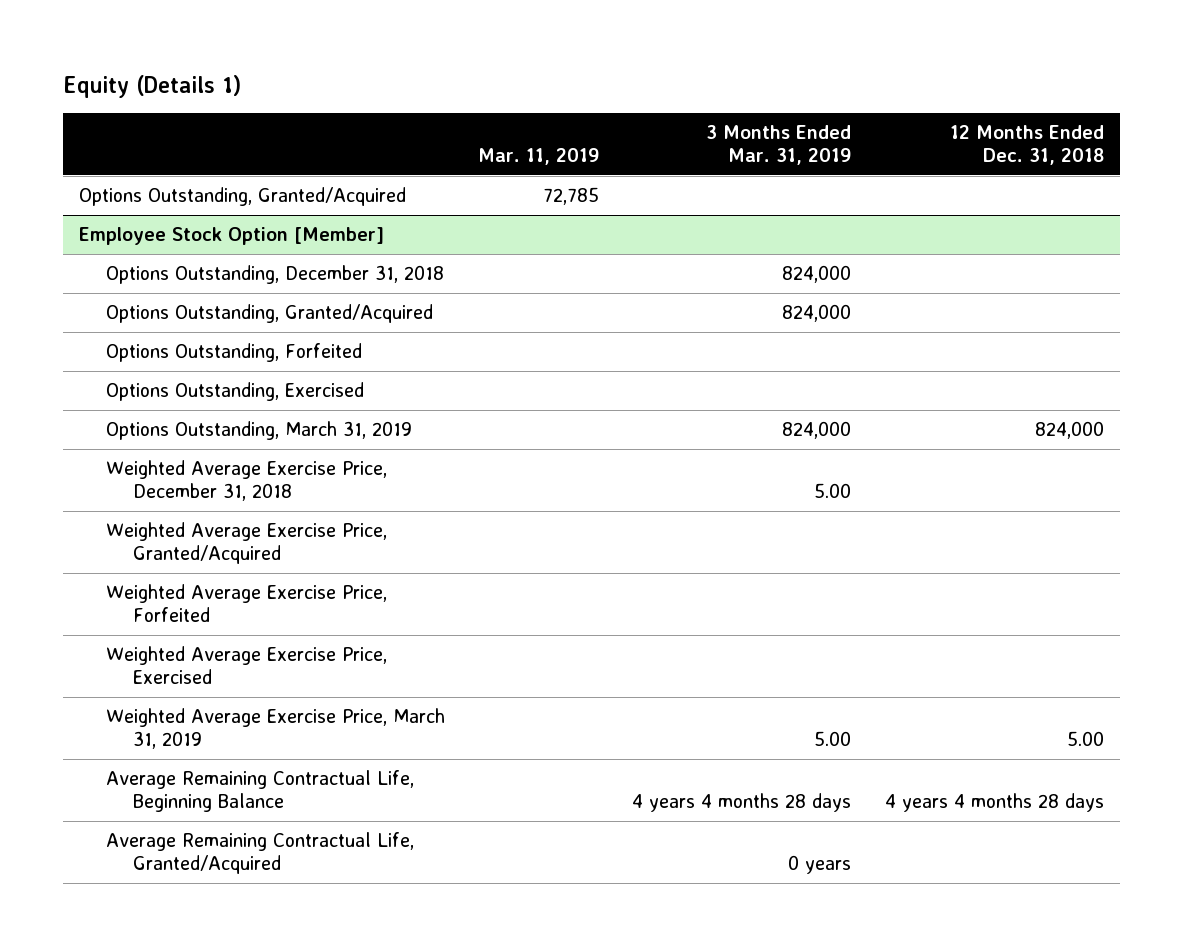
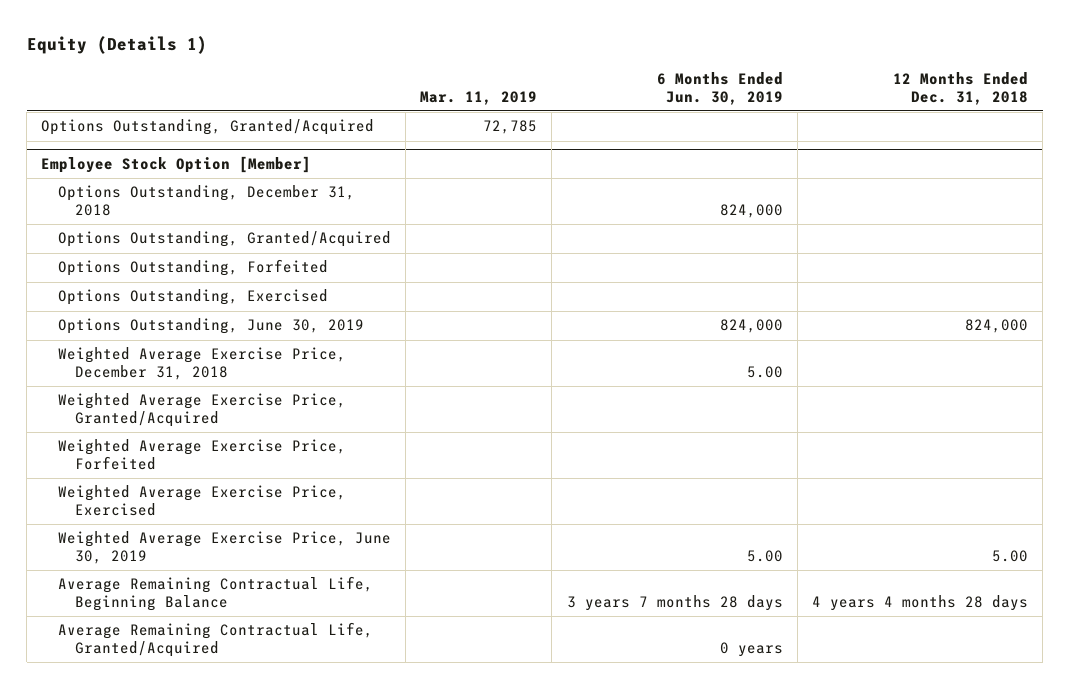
- | Mar. 11, 2019 | 3 Months Ended Mar. 31, 2019 | 12 Months Ended Dec. 31, 2018
+ | Mar. 11, 2019 | 6 Months Ended Jun. 30, 2019 | 12 Months Ended Dec. 31, 2018
@ Employee Stock Option [Member]
- Options Outstanding, March 31, 2019 | | 824,000 | 824,000
+ Options Outstanding, June 30, 2019 | | 824,000 | 824,000
- Weighted Average Exercise Price, March 31, 2019 | | 5.00 | 5.00
+ Weighted Average Exercise Price, June 30, 2019 | | 5.00 | 5.00

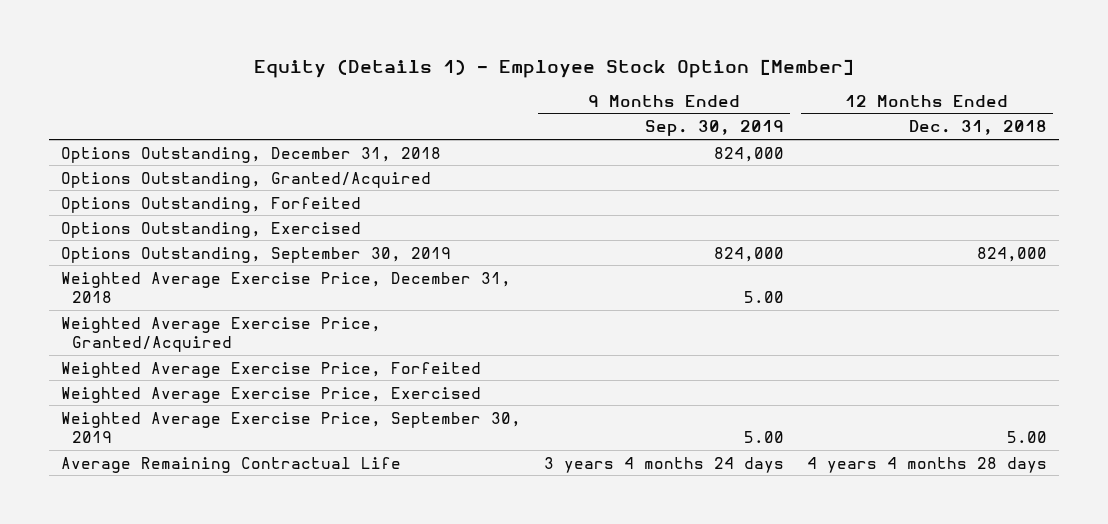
- Equity (Details 1)
+ Equity (Details 1) - Employee Stock Option [Member]
- | Mar. 11, 2019 | 6 Months Ended Jun. 30, 2019 | 12 Months Ended Dec. 31, 2018
+ | 9 Months Ended Sep. 30, 2019 | 12 Months Ended Dec. 31, 2018
+ Options Outstanding, December 31, 2018 | 824,000 |
- Employee Stock Option [Member]
- Options Outstanding, December 31, 2018 | | 824,000 |
- Options Outstanding, Granted/Acquired
- Options Outstanding, Forfeited
- Options Outstanding, Exercised
- Options Outstanding, June 30, 2019 | | 824,000 | 824,000
- Weighted Average Exercise Price, December 31, 2018 | | 5.00 |
- Weighted Average Exercise Price, Granted/Acquired
- Weighted Average Exercise Price, Forfeited
- Weighted Average Exercise Price, Exercised
- Weighted Average Exercise Price, June 30, 2019 | | 5.00 | 5.00
- Average Remaining Contractual Life, Beginning Balance | | 3 years 7 months 28 days | 4 years 4 months 28 days
- Average Remaining Contractual Life, Granted/Acquired | | 0 years |
+ Options Outstanding, Forfeited
+ Options Outstanding, Exercised
+ Options Outstanding, September 30, 2019 | 824,000 | 824,000
+ Weighted Average Exercise Price, December 31, 2018 | 5.00 |
+ Weighted Average Exercise Price, Granted/Acquired
+ Weighted Average Exercise Price, Forfeited
+ Weighted Average Exercise Price, Exercised
+ Weighted Average Exercise Price, September 30, 2019 | 5.00 | 5.00
+ Average Remaining Contractual Life | 3 years 4 months 24 days | 4 years 4 months 28 days

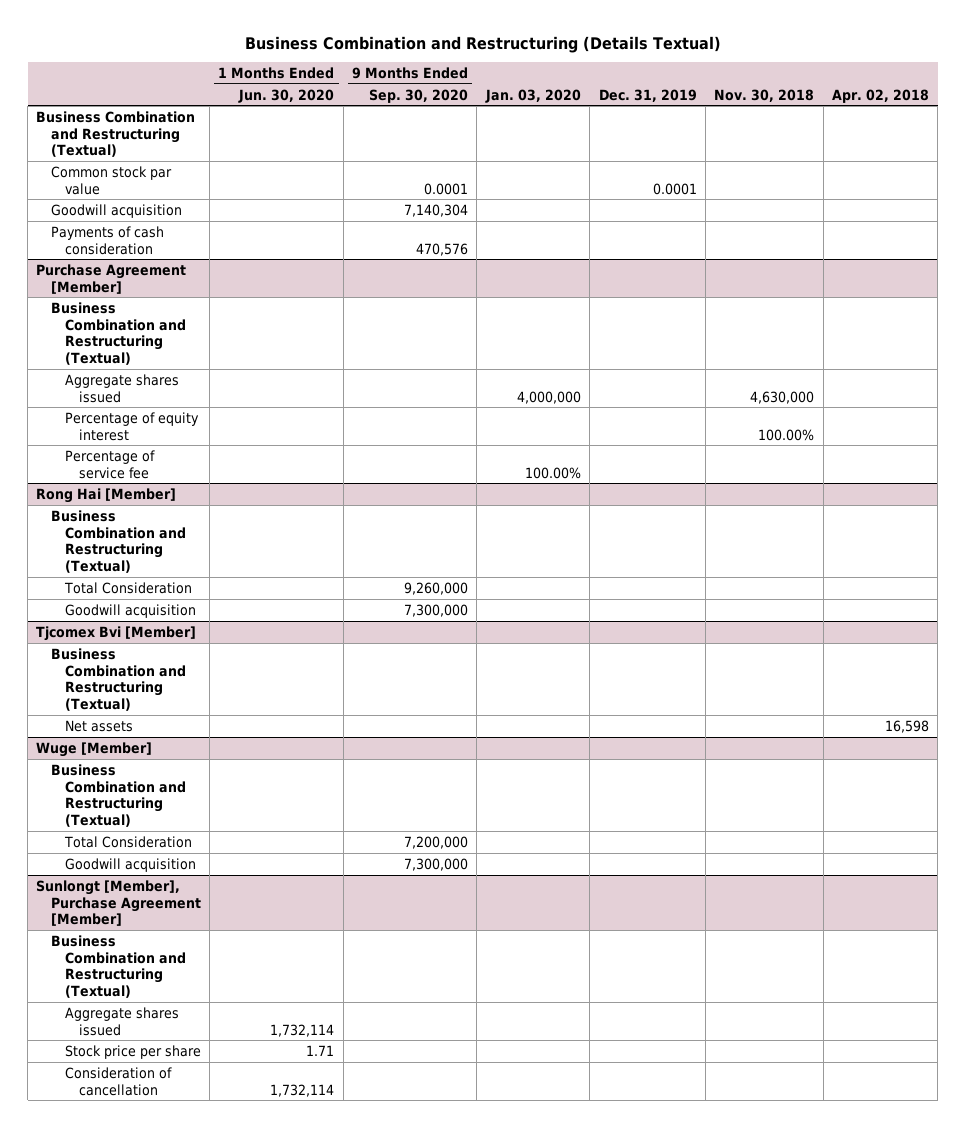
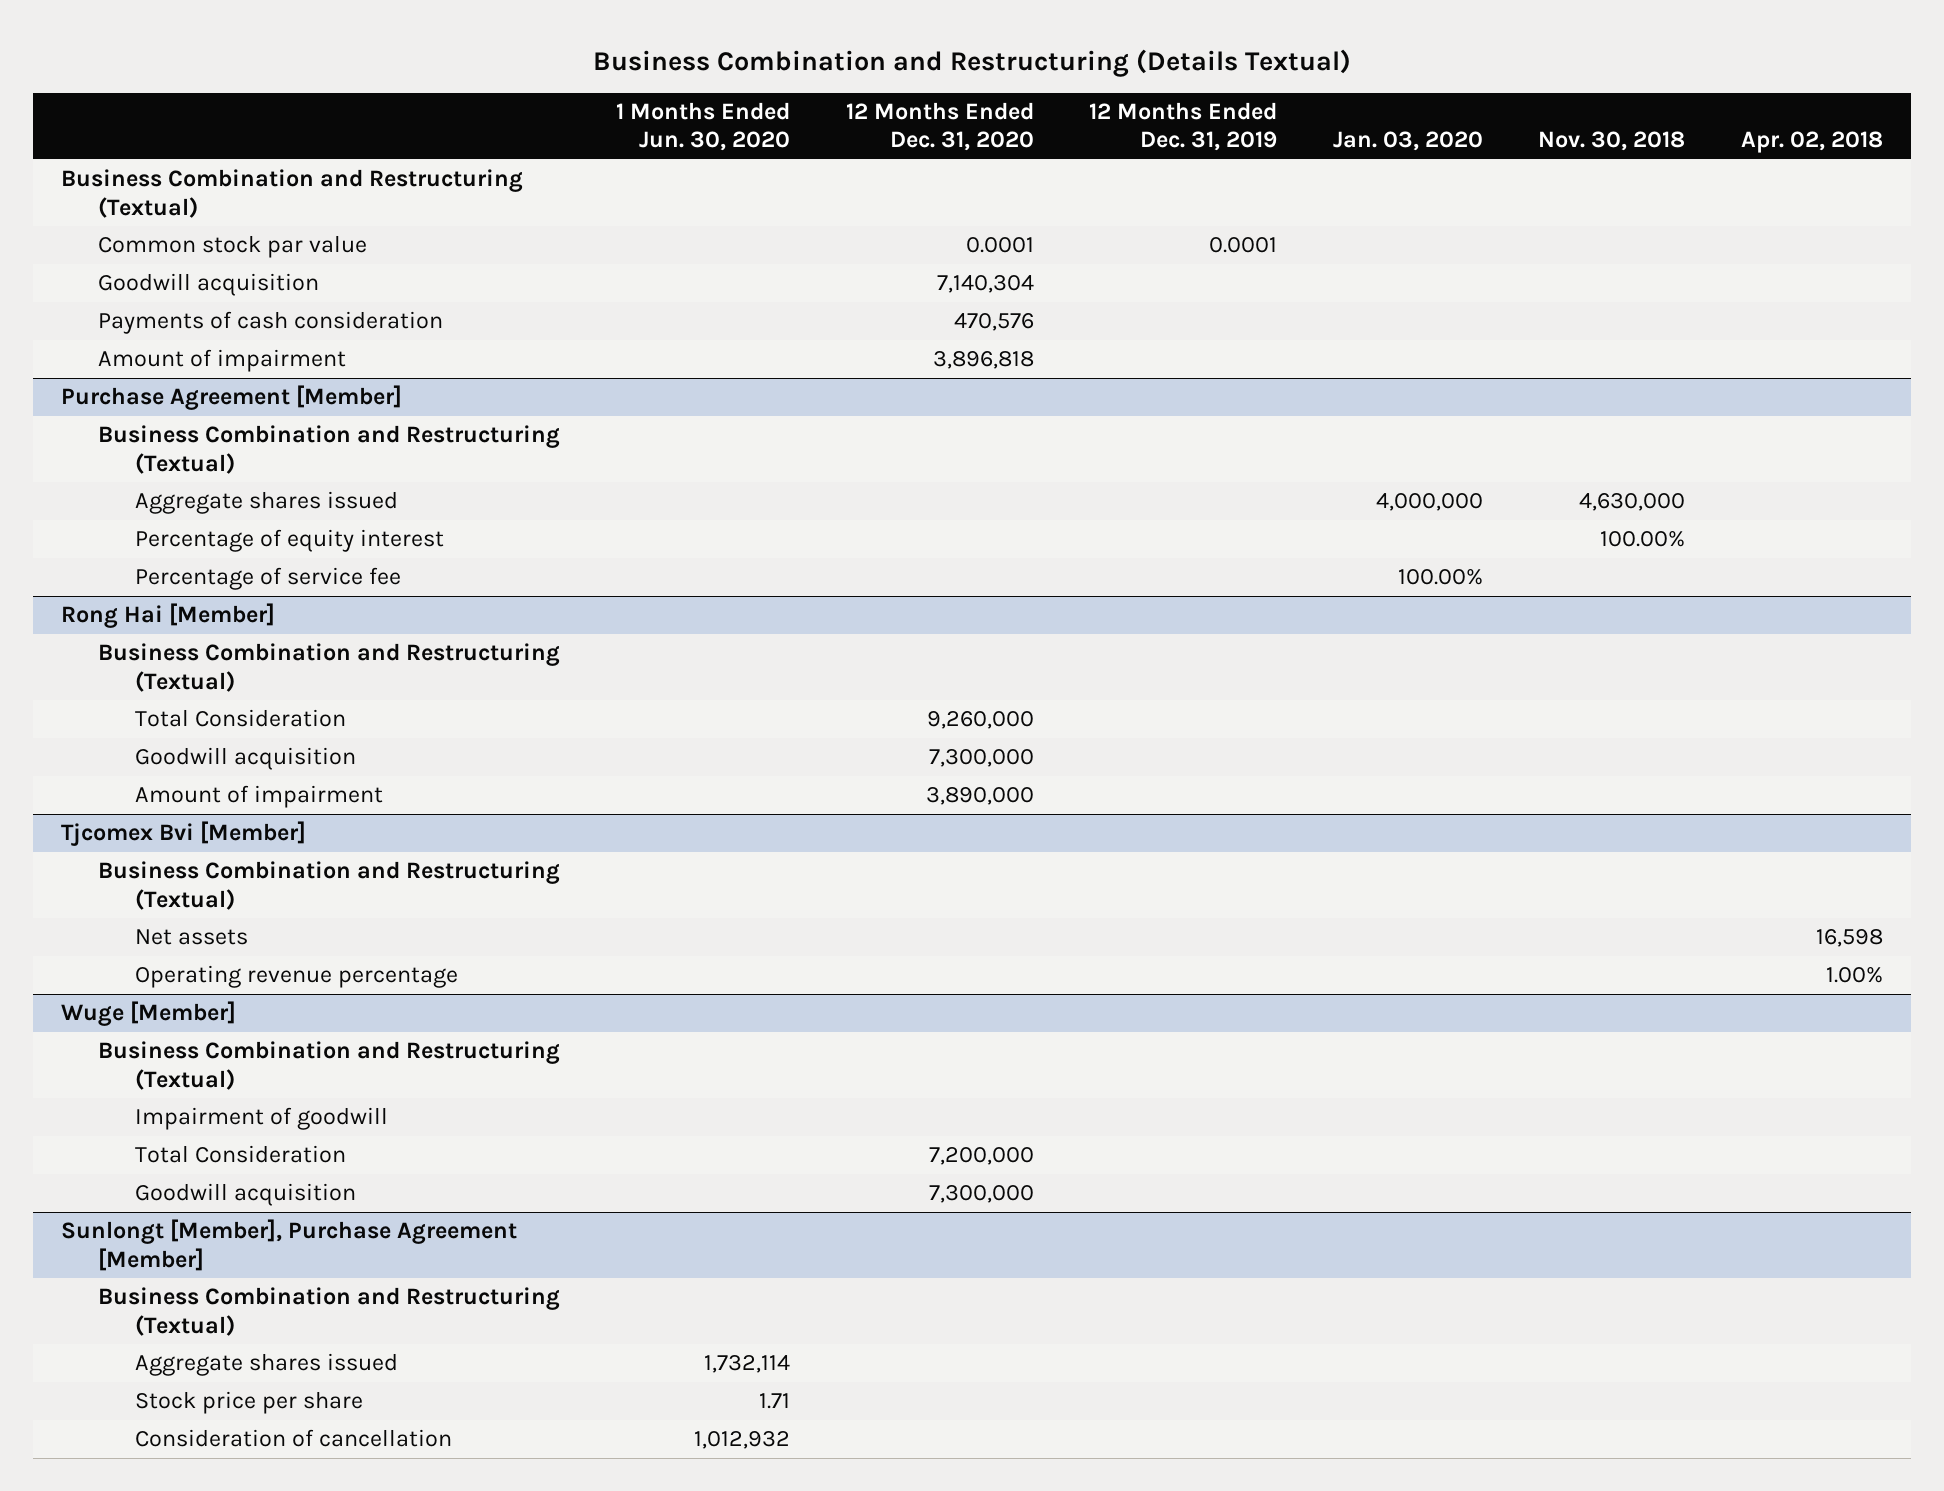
- | 1 Months Ended Jun. 30, 2020 | 9 Months Ended Sep. 30, 2020 | Jan. 03, 2020 | Dec. 31, 2019 | Nov. 30, 2018 | Apr. 02, 2018
+ | 1 Months Ended Jun. 30, 2020 | 12 Months Ended Dec. 31, 2020 | 12 Months Ended Dec. 31, 2019 | Jan. 03, 2020 | Nov. 30, 2018 | Apr. 02, 2018
+ Amount of impairment | | 3,896,818 | | | |
@ Rong Hai [Member]
+ Amount of impairment | | 3,890,000 | | | |
@ Tjcomex Bvi [Member]
+ Operating revenue percentage | | | | | | 1.00%
@ Wuge [Member]
+ Impairment of goodwill
@ Sunlongt [Member], Purchase Agreement [Member]
- Consideration of cancellation | 1,732,114 | | | | |
+ Consideration of cancellation | 1,012,932 | | | | |

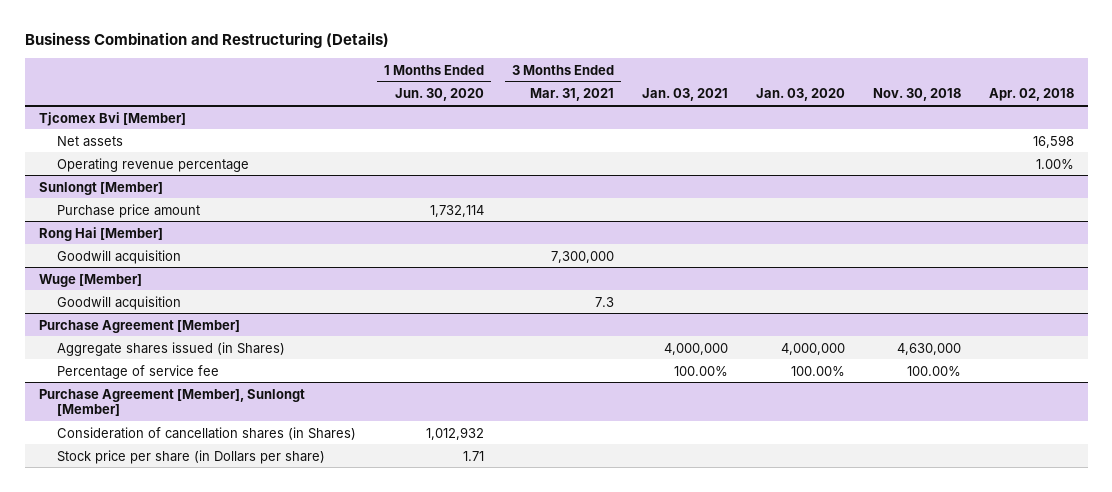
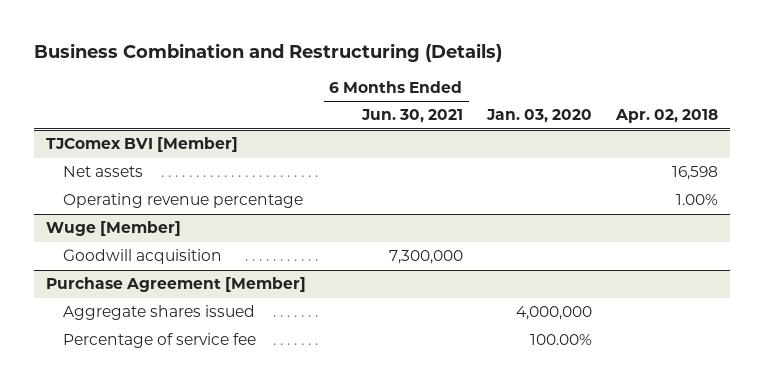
- | 1 Months Ended Jun. 30, 2020 | 3 Months Ended Mar. 31, 2021 | Jan. 03, 2021 | Jan. 03, 2020 | Nov. 30, 2018 | Apr. 02, 2018
+ | 6 Months Ended Jun. 30, 2021 | Jan. 03, 2020 | Apr. 02, 2018
- Tjcomex Bvi [Member]
+ TJComex BVI [Member]
- Sunlongt [Member]
- Purchase price amount | 1,732,114 | | | | |
- Rong Hai [Member]
- Goodwill acquisition | | 7,300,000 | | | |
@ Purchase Agreement [Member]
- Aggregate shares issued (in Shares) | | | 4,000,000 | 4,000,000 | 4,630,000 |
+ Aggregate shares issued | | 4,000,000 |
- Purchase Agreement [Member], Sunlongt [Member]
- Consideration of cancellation shares (in Shares) | 1,012,932 | | | | |
- Stock price per share (in Dollars per share) | 1.71 | | | | |

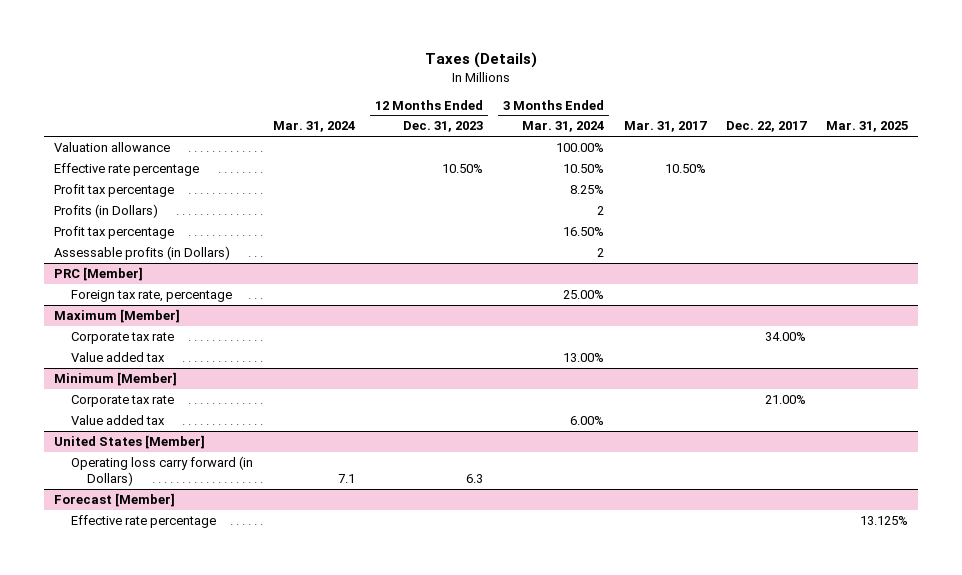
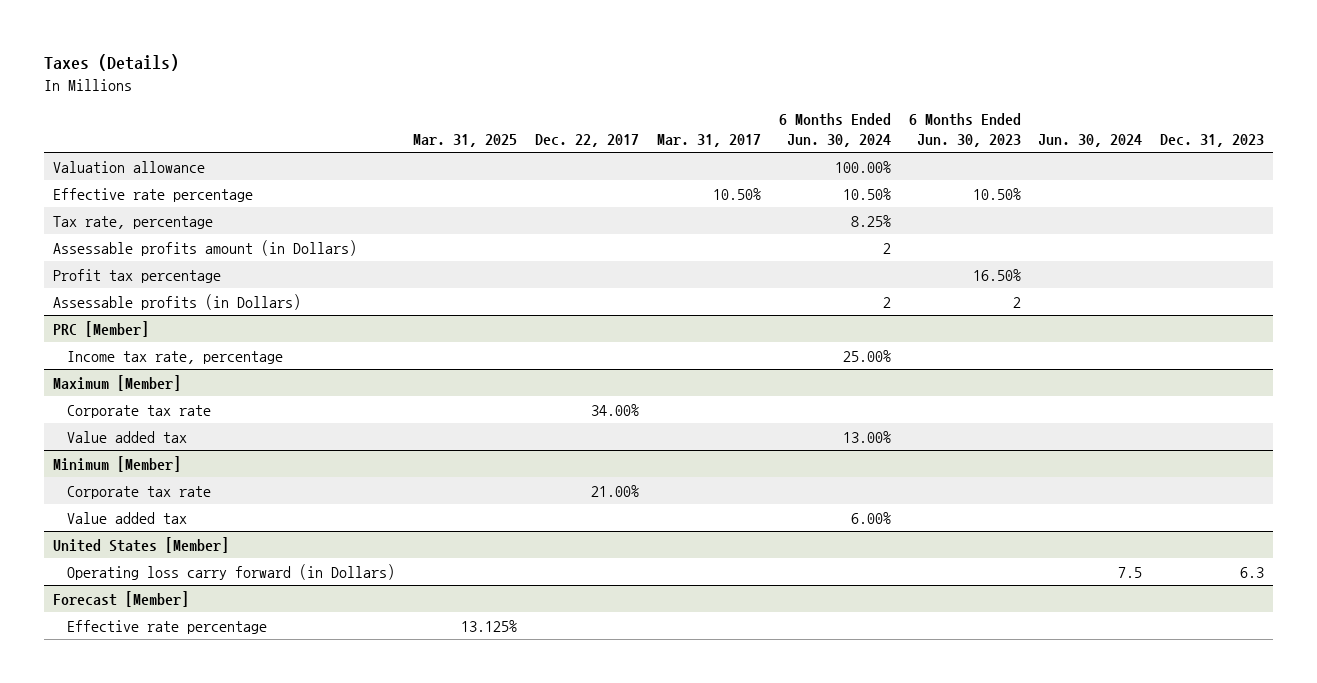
- | Mar. 31, 2024 | 12 Months Ended Dec. 31, 2023 | 3 Months Ended Mar. 31, 2024 | Mar. 31, 2017 | Dec. 22, 2017 | Mar. 31, 2025
+ | Mar. 31, 2025 | Dec. 22, 2017 | Mar. 31, 2017 | 6 Months Ended Jun. 30, 2024 | 6 Months Ended Jun. 30, 2023 | Jun. 30, 2024 | Dec. 31, 2023
- Profit tax percentage | | | 8.25% | | |
- Profits (in Dollars) | | | 2 | | |
+ Tax rate, percentage | | | | 8.25% | | |
+ Assessable profits amount (in Dollars) | | | | 2 | | |
@ PRC [Member]
- Foreign tax rate, percentage | | | 25.00% | | |
+ Income tax rate, percentage | | | | 25.00% | | |

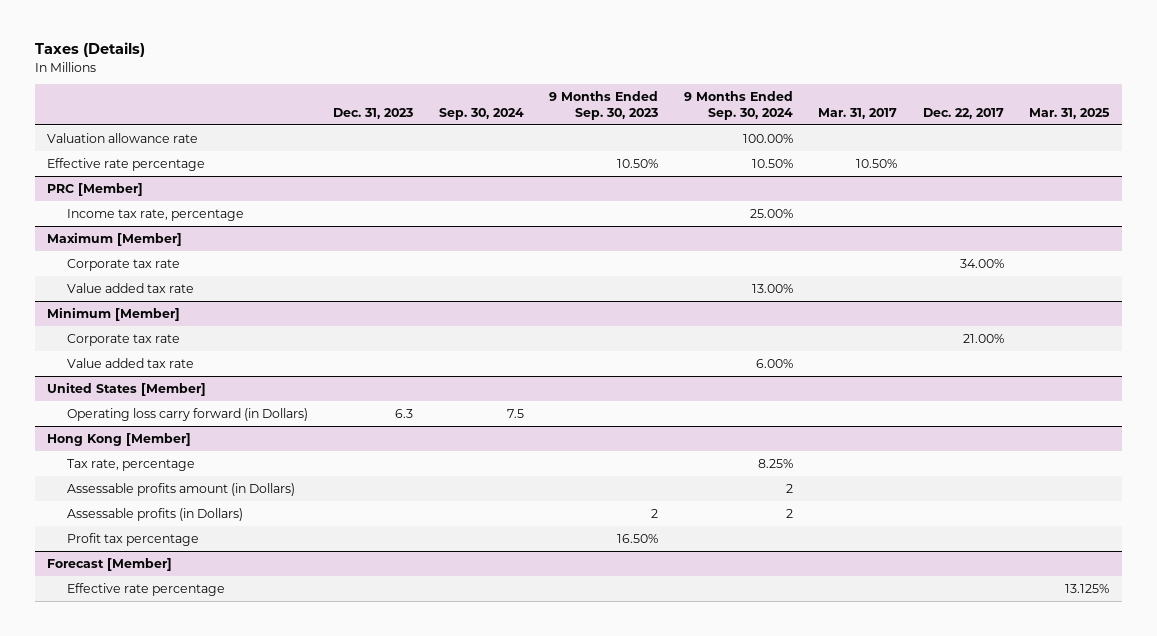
- | Mar. 31, 2025 | Dec. 22, 2017 | Mar. 31, 2017 | 6 Months Ended Jun. 30, 2024 | 6 Months Ended Jun. 30, 2023 | Jun. 30, 2024 | Dec. 31, 2023
+ | Dec. 31, 2023 | Sep. 30, 2024 | 9 Months Ended Sep. 30, 2023 | 9 Months Ended Sep. 30, 2024 | Mar. 31, 2017 | Dec. 22, 2017 | Mar. 31, 2025
- Valuation allowance | | | | 100.00% | | |
+ Valuation allowance rate | | | | 100.00% | | |
- Tax rate, percentage | | | | 8.25% | | |
- Assessable profits amount (in Dollars) | | | | 2 | | |
- Profit tax percentage | | | | | 16.50% | |
- Assessable profits (in Dollars) | | | | 2 | 2 | |
@ Maximum [Member]
- Value added tax | | | | 13.00% | | |
+ Value added tax rate | | | | 13.00% | | |
@ Minimum [Member]
- Value added tax | | | | 6.00% | | |
+ Value added tax rate | | | | 6.00% | | |
+ Hong Kong [Member]
+ Tax rate, percentage | | | | 8.25% | | |
+ Assessable profits amount (in Dollars) | | | | 2 | | |
+ Assessable profits (in Dollars) | | | 2 | 2 | | |
+ Profit tax percentage | | | 16.50% | | | |

